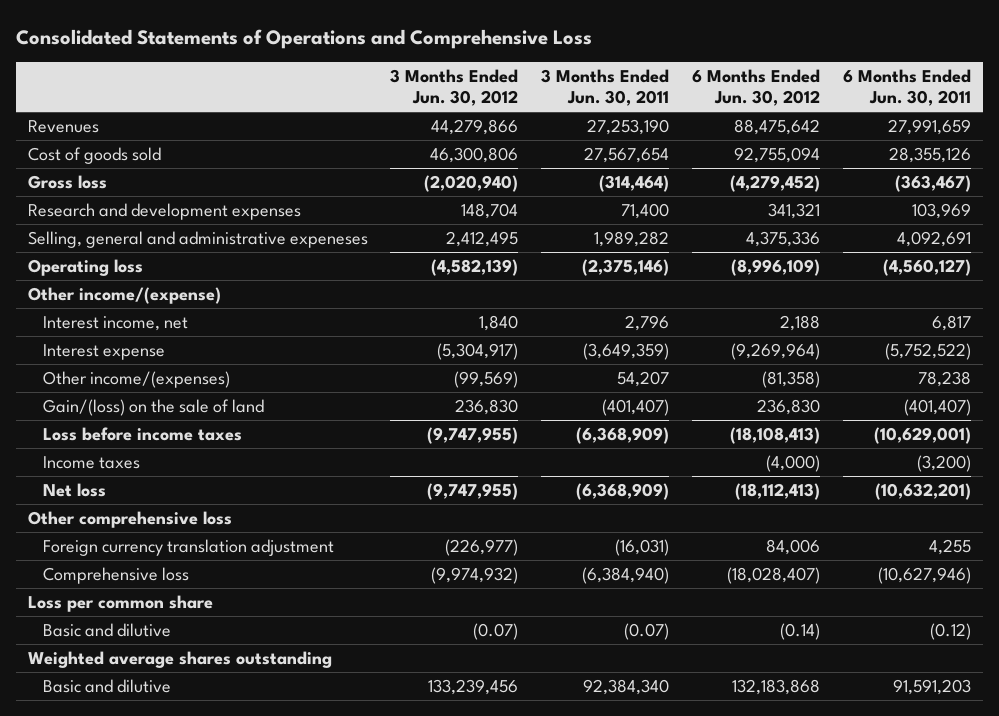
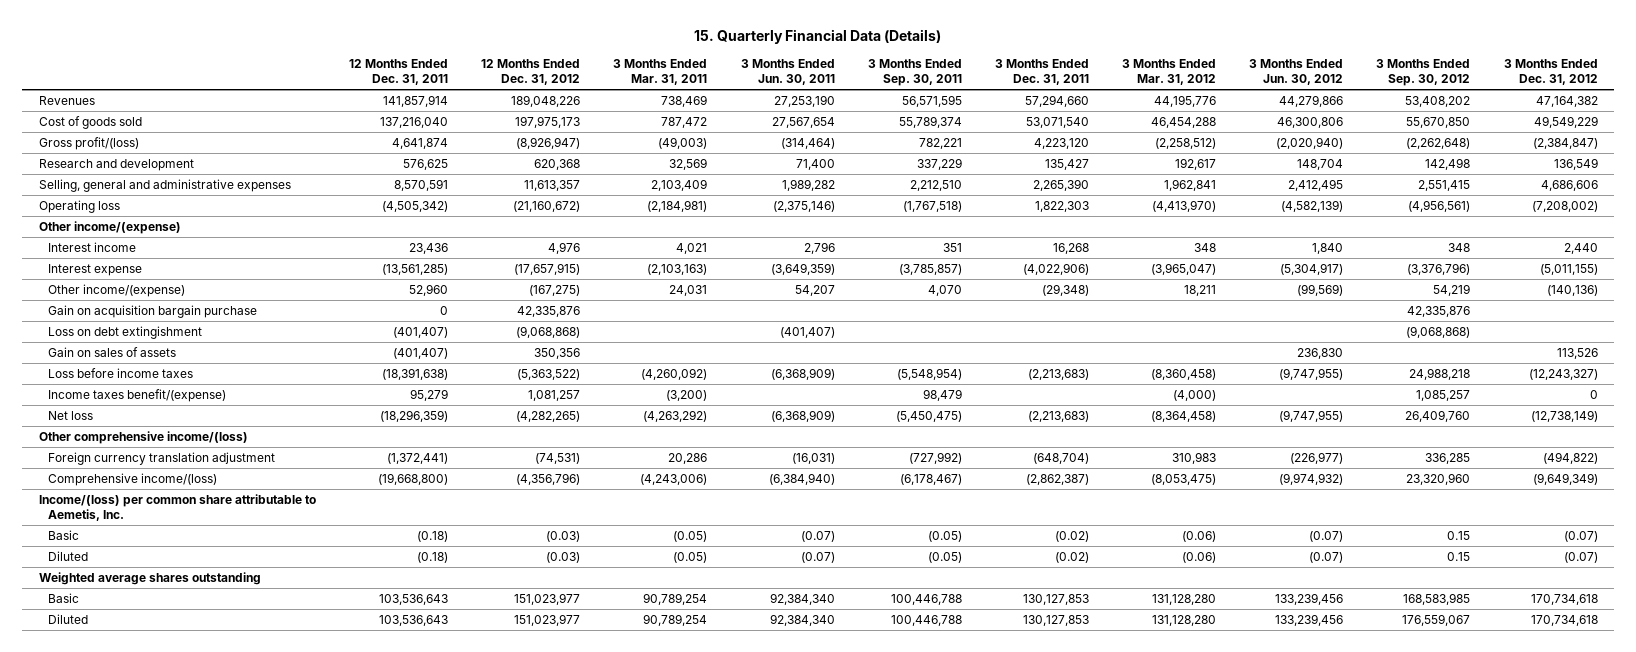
- Consolidated Statements of Operations and Comprehensive Loss
+ 15. Quarterly Financial Data (Details)
- | 3 Months Ended Jun. 30, 2012 | 3 Months Ended Jun. 30, 2011 | 6 Months Ended Jun. 30, 2012 | 6 Months Ended Jun. 30, 2011
+ | 12 Months Ended Dec. 31, 2011 | 12 Months Ended Dec. 31, 2012 | 3 Months Ended Mar. 31, 2011 | 3 Months Ended Jun. 30, 2011 | 3 Months Ended Sep. 30, 2011 | 3 Months Ended Dec. 31, 2011 | 3 Months Ended Mar. 31, 2012 | 3 Months Ended Jun. 30, 2012 | 3 Months Ended Sep. 30, 2012 | 3 Months Ended Dec. 31, 2012
- Gross loss | (2,020,940) | (314,464) | (4,279,452) | (363,467)
- Research and development expenses | 148,704 | 71,400 | 341,321 | 103,969
- Selling, general and administrative expeneses | 2,412,495 | 1,989,282 | 4,375,336 | 4,092,691
+ Gross profit/(loss) | 4,641,874 | (8,926,947) | (49,003) | (314,464) | 782,221 | 4,223,120 | (2,258,512) | (2,020,940) | (2,262,648) | (2,384,847)
+ Research and development | 576,625 | 620,368 | 32,569 | 71,400 | 337,229 | 135,427 | 192,617 | 148,704 | 142,498 | 136,549
+ Selling, general and administrative expenses | 8,570,591 | 11,613,357 | 2,103,409 | 1,989,282 | 2,212,510 | 2,265,390 | 1,962,841 | 2,412,495 | 2,551,415 | 4,686,606
- Interest income, net | 1,840 | 2,796 | 2,188 | 6,817
+ Interest income | 23,436 | 4,976 | 4,021 | 2,796 | 351 | 16,268 | 348 | 1,840 | 348 | 2,440
- Other income/(expenses) | (99,569) | 54,207 | (81,358) | 78,238
- Gain/(loss) on the sale of land | 236,830 | (401,407) | 236,830 | (401,407)
+ Other income/(expense) | 52,960 | (167,275) | 24,031 | 54,207 | 4,070 | (29,348) | 18,211 | (99,569) | 54,219 | (140,136)
+ Gain on acquisition bargain purchase | 0 | 42,335,876 | | | | | | | 42,335,876 |
+ Loss on debt extingishment | (401,407) | (9,068,868) | | (401,407) | | | | | (9,068,868) |
+ Gain on sales of assets | (401,407) | 350,356 | | | | | | 236,830 | | 113,526
- Income taxes | | | (4,000) | (3,200)
+ Income taxes benefit/(expense) | 95,279 | 1,081,257 | (3,200) | | 98,479 | | (4,000) | | 1,085,257 | 0
- Other comprehensive loss
+ Other comprehensive income/(loss)
- Comprehensive loss | (9,974,932) | (6,384,940) | (18,028,407) | (10,627,946)
- Loss per common share
- Basic and dilutive | (0.07) | (0.07) | (0.14) | (0.12)
+ Comprehensive income/(loss) | (19,668,800) | (4,356,796) | (4,243,006) | (6,384,940) | (6,178,467) | (2,862,387) | (8,053,475) | (9,974,932) | 23,320,960 | (9,649,349)
+ Income/(loss) per common share attributable to Aemetis, Inc.
+ Basic | (0.18) | (0.03) | (0.05) | (0.07) | (0.05) | (0.02) | (0.06) | (0.07) | 0.15 | (0.07)
+ Diluted | (0.18) | (0.03) | (0.05) | (0.07) | (0.05) | (0.02) | (0.06) | (0.07) | 0.15 | (0.07)
- Basic and dilutive | 133,239,456 | 92,384,340 | 132,183,868 | 91,591,203
+ Basic | 103,536,643 | 151,023,977 | 90,789,254 | 92,384,340 | 100,446,788 | 130,127,853 | 131,128,280 | 133,239,456 | 168,583,985 | 170,734,618
+ Diluted | 103,536,643 | 151,023,977 | 90,789,254 | 92,384,340 | 100,446,788 | 130,127,853 | 131,128,280 | 133,239,456 | 176,559,067 | 170,734,618

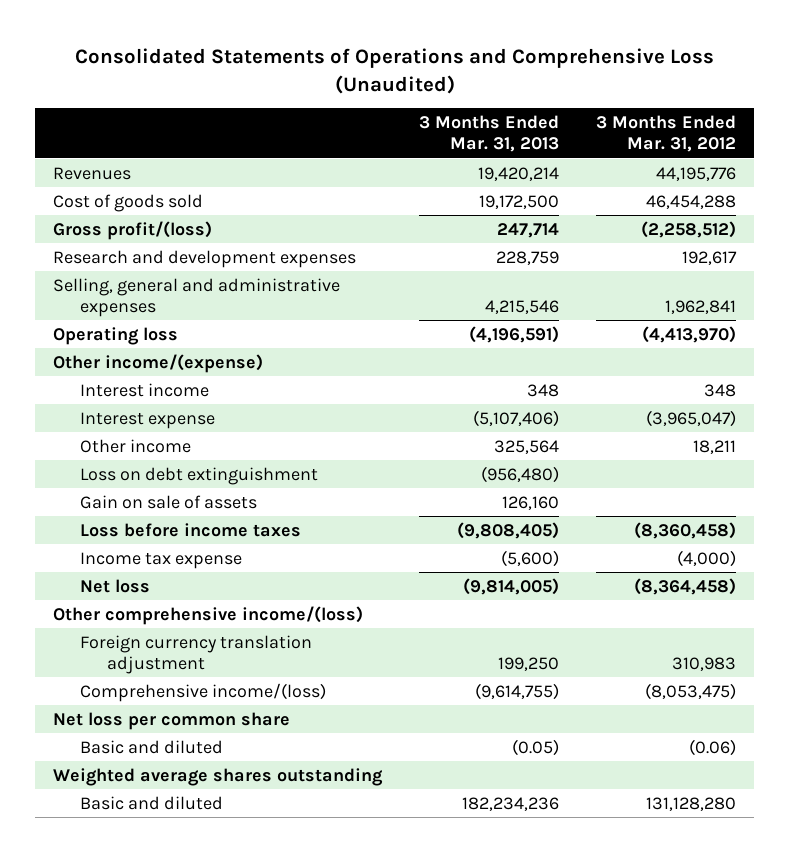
- 15. Quarterly Financial Data (Details)
+ Consolidated Statements of Operations and Comprehensive Loss (Unaudited)
- | 12 Months Ended Dec. 31, 2011 | 12 Months Ended Dec. 31, 2012 | 3 Months Ended Mar. 31, 2011 | 3 Months Ended Jun. 30, 2011 | 3 Months Ended Sep. 30, 2011 | 3 Months Ended Dec. 31, 2011 | 3 Months Ended Mar. 31, 2012 | 3 Months Ended Jun. 30, 2012 | 3 Months Ended Sep. 30, 2012 | 3 Months Ended Dec. 31, 2012
+ | 3 Months Ended Mar. 31, 2013 | 3 Months Ended Mar. 31, 2012
- Research and development | 576,625 | 620,368 | 32,569 | 71,400 | 337,229 | 135,427 | 192,617 | 148,704 | 142,498 | 136,549
+ Research and development expenses | 228,759 | 192,617
- Other income/(expense) | 52,960 | (167,275) | 24,031 | 54,207 | 4,070 | (29,348) | 18,211 | (99,569) | 54,219 | (140,136)
- Gain on acquisition bargain purchase | 0 | 42,335,876 | | | | | | | 42,335,876 |
- Loss on debt extingishment | (401,407) | (9,068,868) | | (401,407) | | | | | (9,068,868) |
- Gain on sales of assets | (401,407) | 350,356 | | | | | | 236,830 | | 113,526
+ Other income | 325,564 | 18,211
+ Loss on debt extinguishment | (956,480) |
+ Gain on sale of assets | 126,160 |
- Income taxes benefit/(expense) | 95,279 | 1,081,257 | (3,200) | | 98,479 | | (4,000) | | 1,085,257 | 0
+ Income tax expense | (5,600) | (4,000)
- Income/(loss) per common share attributable to Aemetis, Inc.
- Basic | (0.18) | (0.03) | (0.05) | (0.07) | (0.05) | (0.02) | (0.06) | (0.07) | 0.15 | (0.07)
- Diluted | (0.18) | (0.03) | (0.05) | (0.07) | (0.05) | (0.02) | (0.06) | (0.07) | 0.15 | (0.07)
+ Net loss per common share
+ Basic and diluted | (0.05) | (0.06)
- Basic | 103,536,643 | 151,023,977 | 90,789,254 | 92,384,340 | 100,446,788 | 130,127,853 | 131,128,280 | 133,239,456 | 168,583,985 | 170,734,618
- Diluted | 103,536,643 | 151,023,977 | 90,789,254 | 92,384,340 | 100,446,788 | 130,127,853 | 131,128,280 | 133,239,456 | 176,559,067 | 170,734,618
+ Basic and diluted | 182,234,236 | 131,128,280

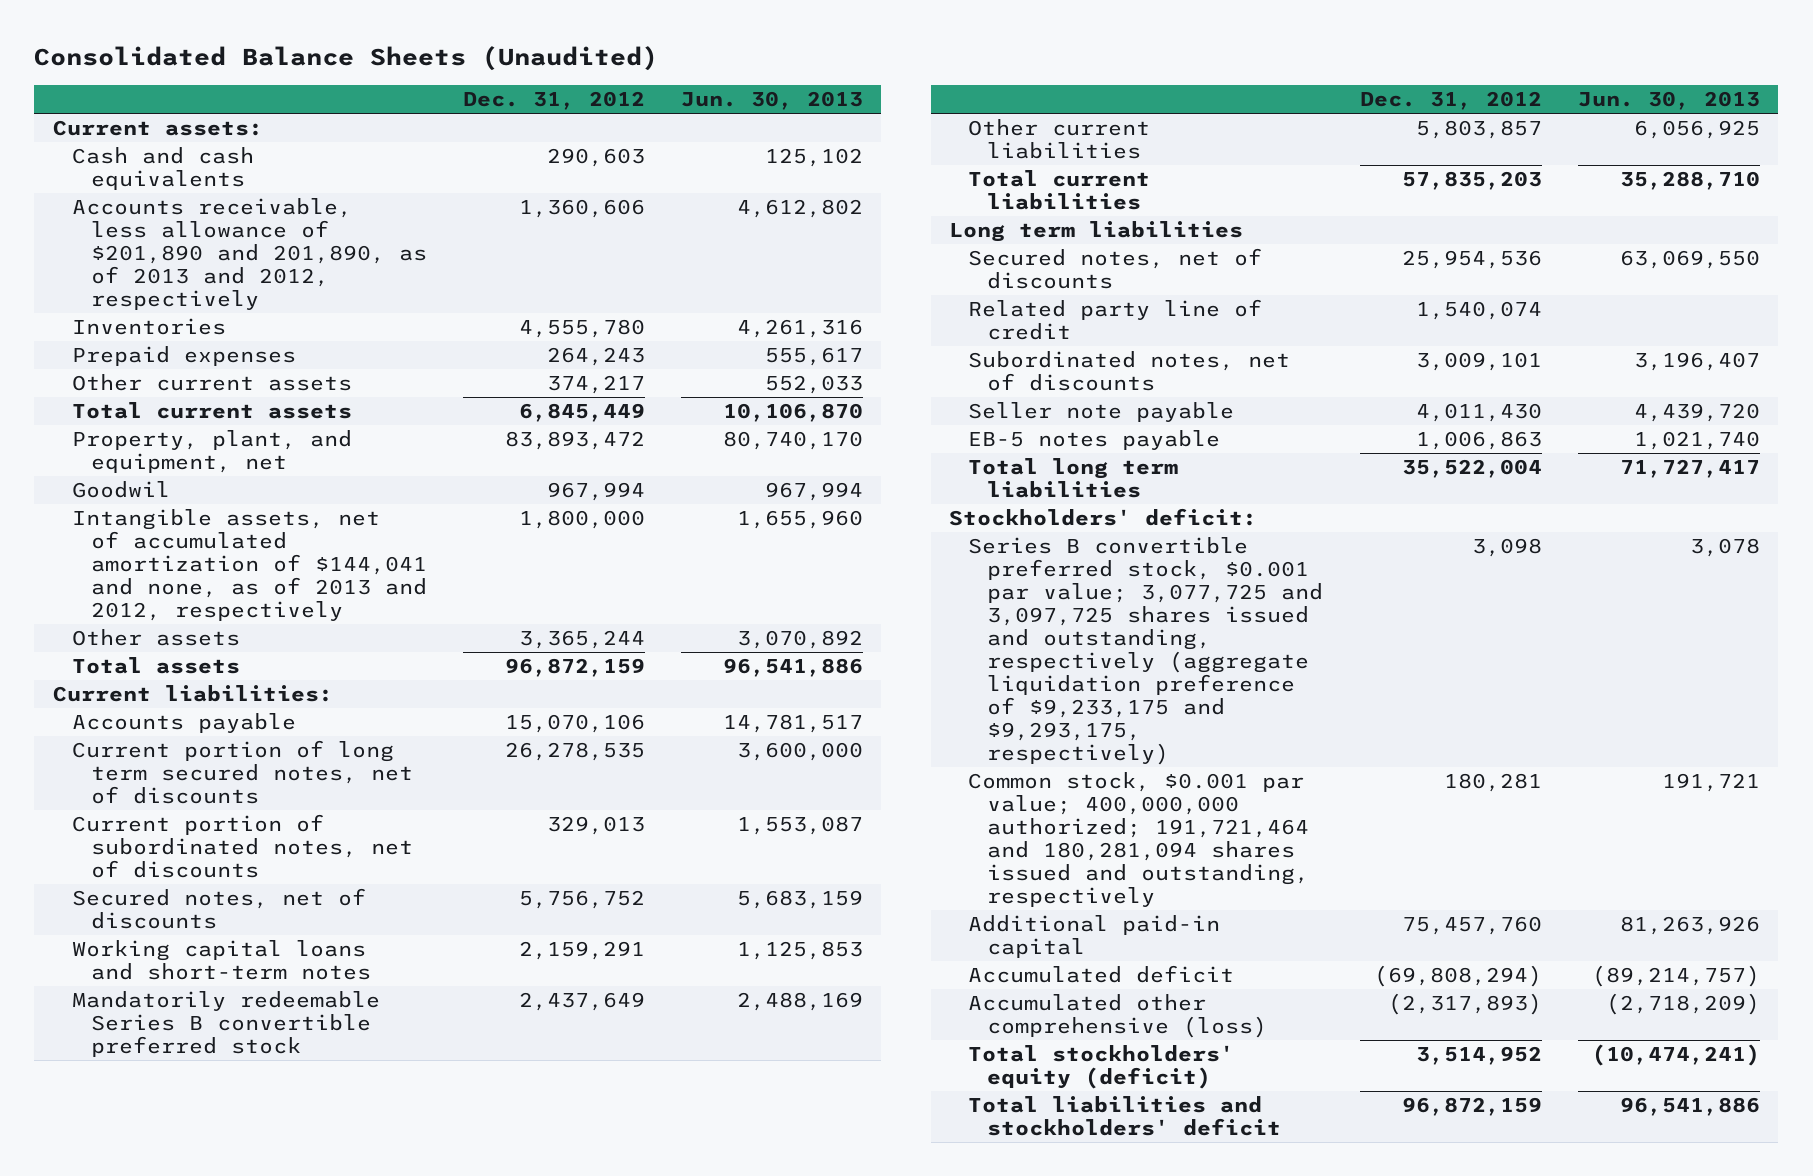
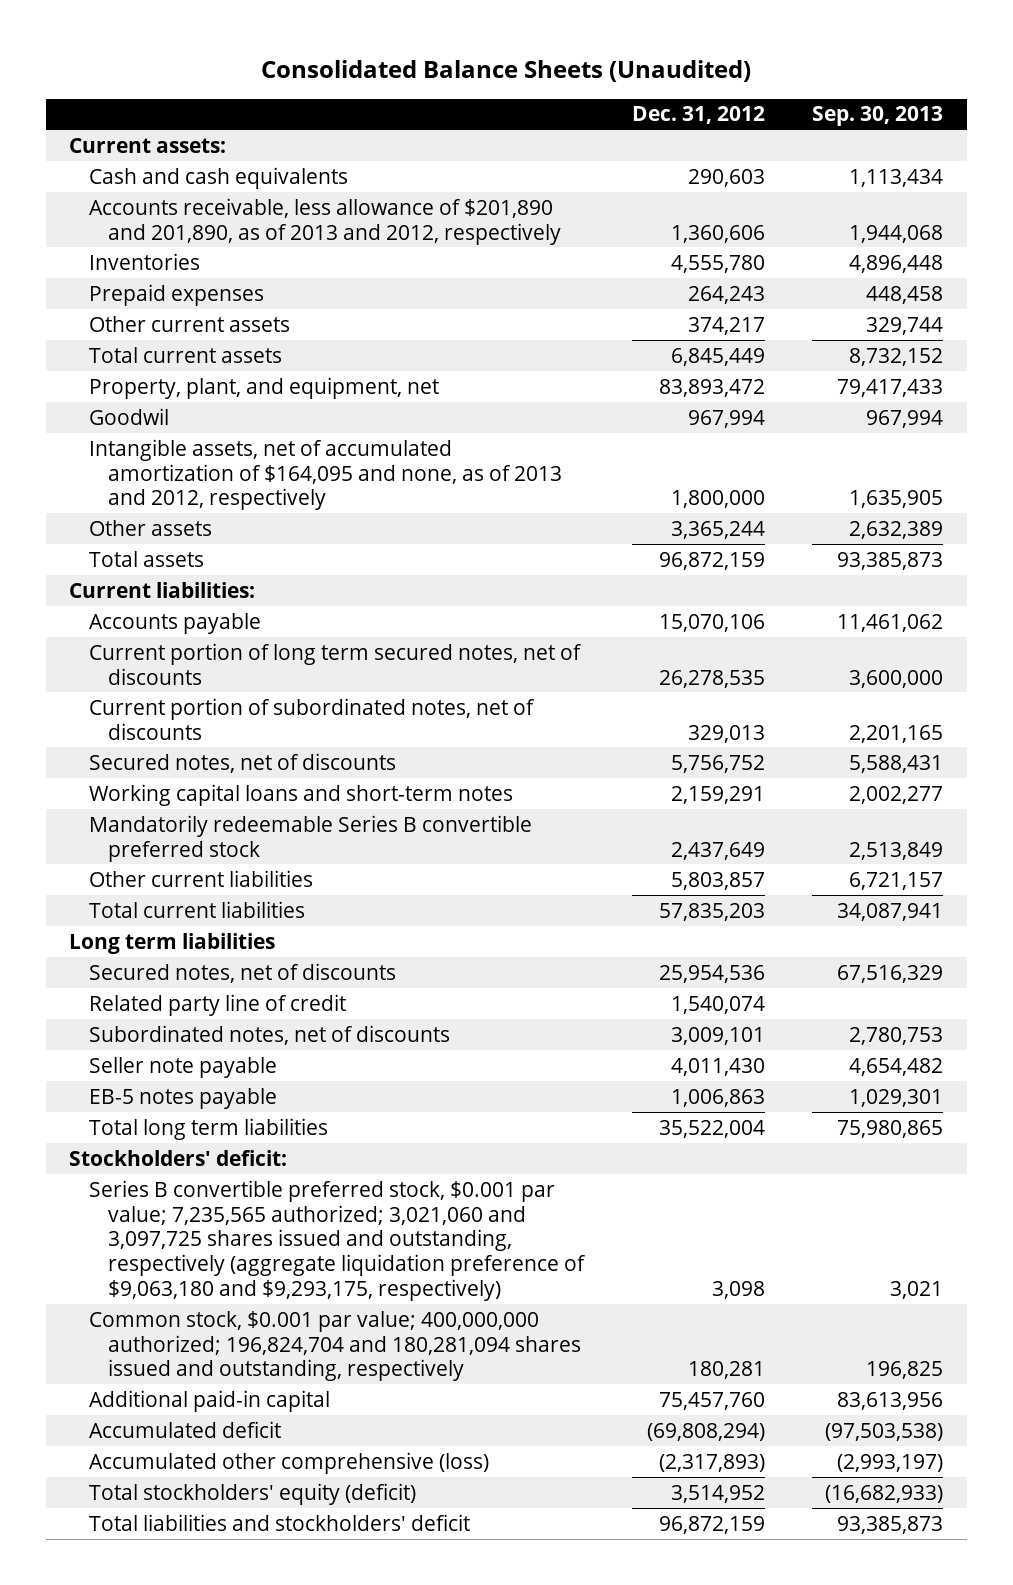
- | Dec. 31, 2012 | Jun. 30, 2013
+ | Dec. 31, 2012 | Sep. 30, 2013
- Intangible assets, net of accumulated amortization of $144,041 and none, as of 2013 and 2012, respectively | 1,800,000 | 1,655,960
+ Intangible assets, net of accumulated amortization of $164,095 and none, as of 2013 and 2012, respectively | 1,800,000 | 1,635,905
- Series B convertible preferred stock, $0.001 par value; 3,077,725 and 3,097,725 shares issued and outstanding, respectively (aggregate liquidation preference of $9,233,175 and $9,293,175, respectively) | 3,098 | 3,078
- Common stock, $0.001 par value; 400,000,000 authorized; 191,721,464 and 180,281,094 shares issued and outstanding, respectively | 180,281 | 191,721
+ Series B convertible preferred stock, $0.001 par value; 7,235,565 authorized; 3,021,060 and 3,097,725 shares issued and outstanding, respectively (aggregate liquidation preference of $9,063,180 and $9,293,175, respectively) | 3,098 | 3,021
+ Common stock, $0.001 par value; 400,000,000 authorized; 196,824,704 and 180,281,094 shares issued and outstanding, respectively | 180,281 | 196,825

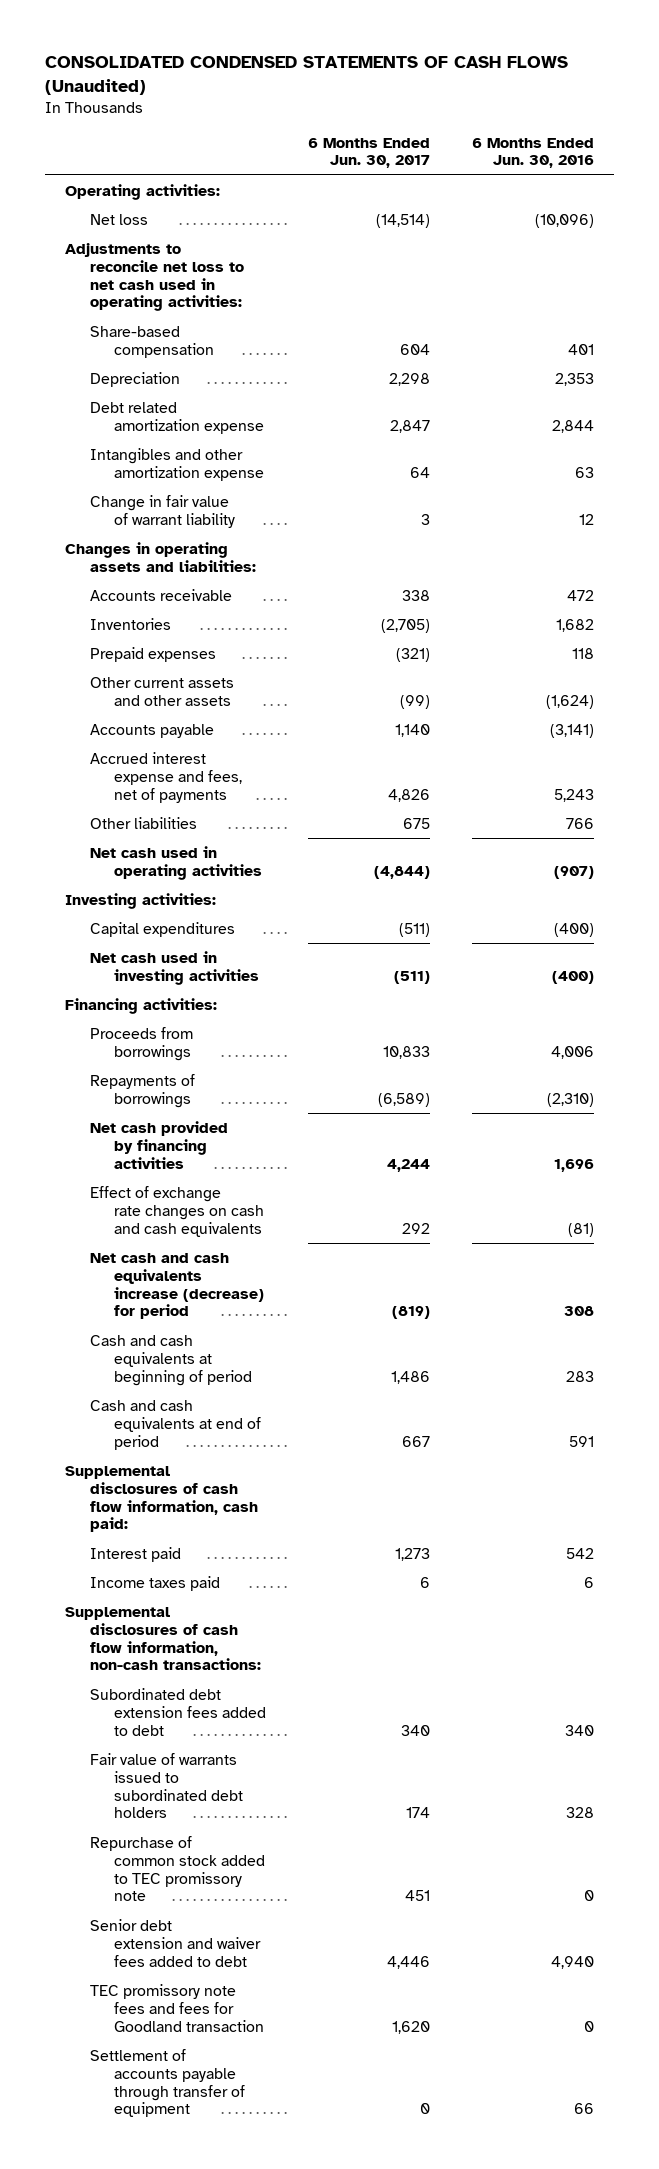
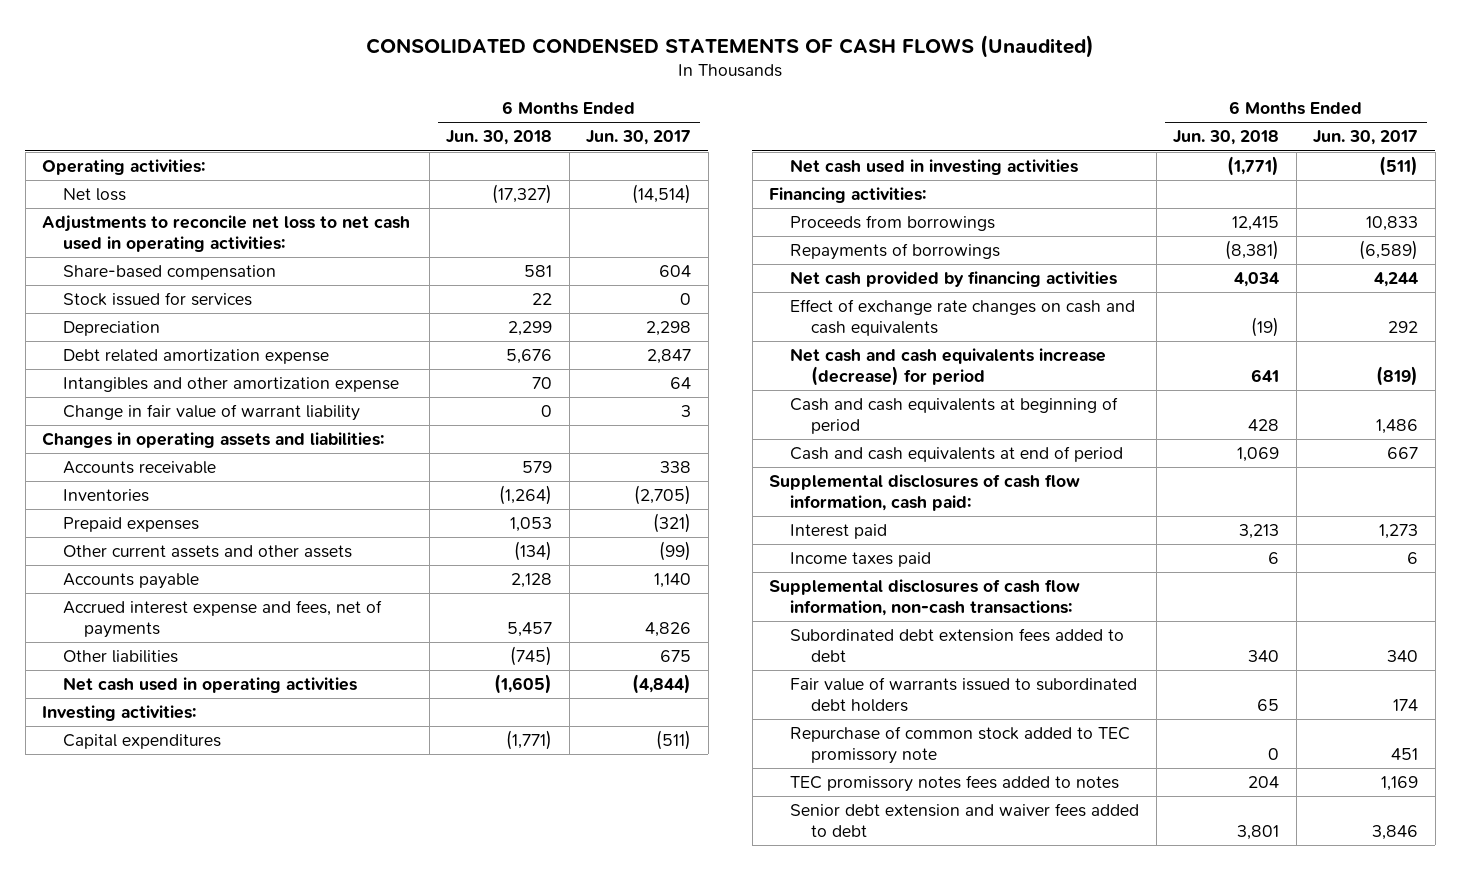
- | 6 Months Ended Jun. 30, 2017 | 6 Months Ended Jun. 30, 2016
+ | 6 Months Ended Jun. 30, 2018 | 6 Months Ended Jun. 30, 2017
+ Stock issued for services | 22 | 0
- Senior debt extension and waiver fees added to debt | 4,446 | 4,940
- TEC promissory note fees and fees for Goodland transaction | 1,620 | 0
- Settlement of accounts payable through transfer of equipment | 0 | 66
+ TEC promissory notes fees added to notes | 204 | 1,169
+ Senior debt extension and waiver fees added to debt | 3,801 | 3,846

